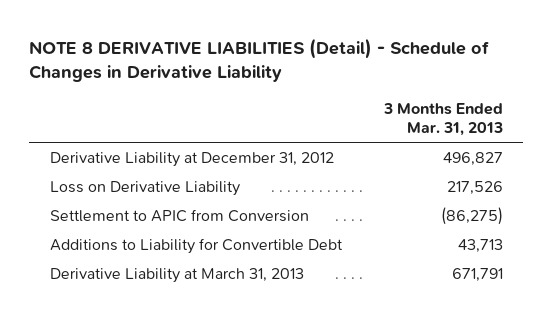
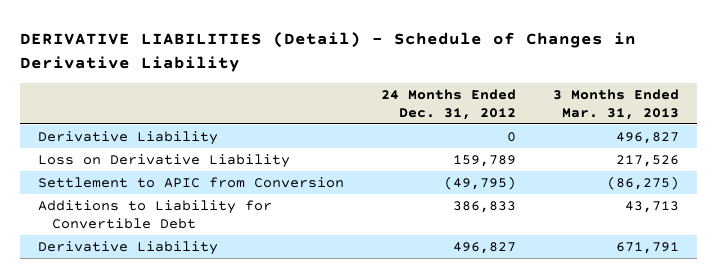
- NOTE 8 DERIVATIVE LIABILITIES (Detail) - Schedule of Changes in Derivative Liability
+ DERIVATIVE LIABILITIES (Detail) - Schedule of Changes in Derivative Liability
- | 3 Months Ended Mar. 31, 2013
+ | 24 Months Ended Dec. 31, 2012 | 3 Months Ended Mar. 31, 2013
- Derivative Liability at December 31, 2012 | 496,827
+ Derivative Liability | 0 | 496,827
- Derivative Liability at March 31, 2013 | 671,791
+ Derivative Liability | 496,827 | 671,791

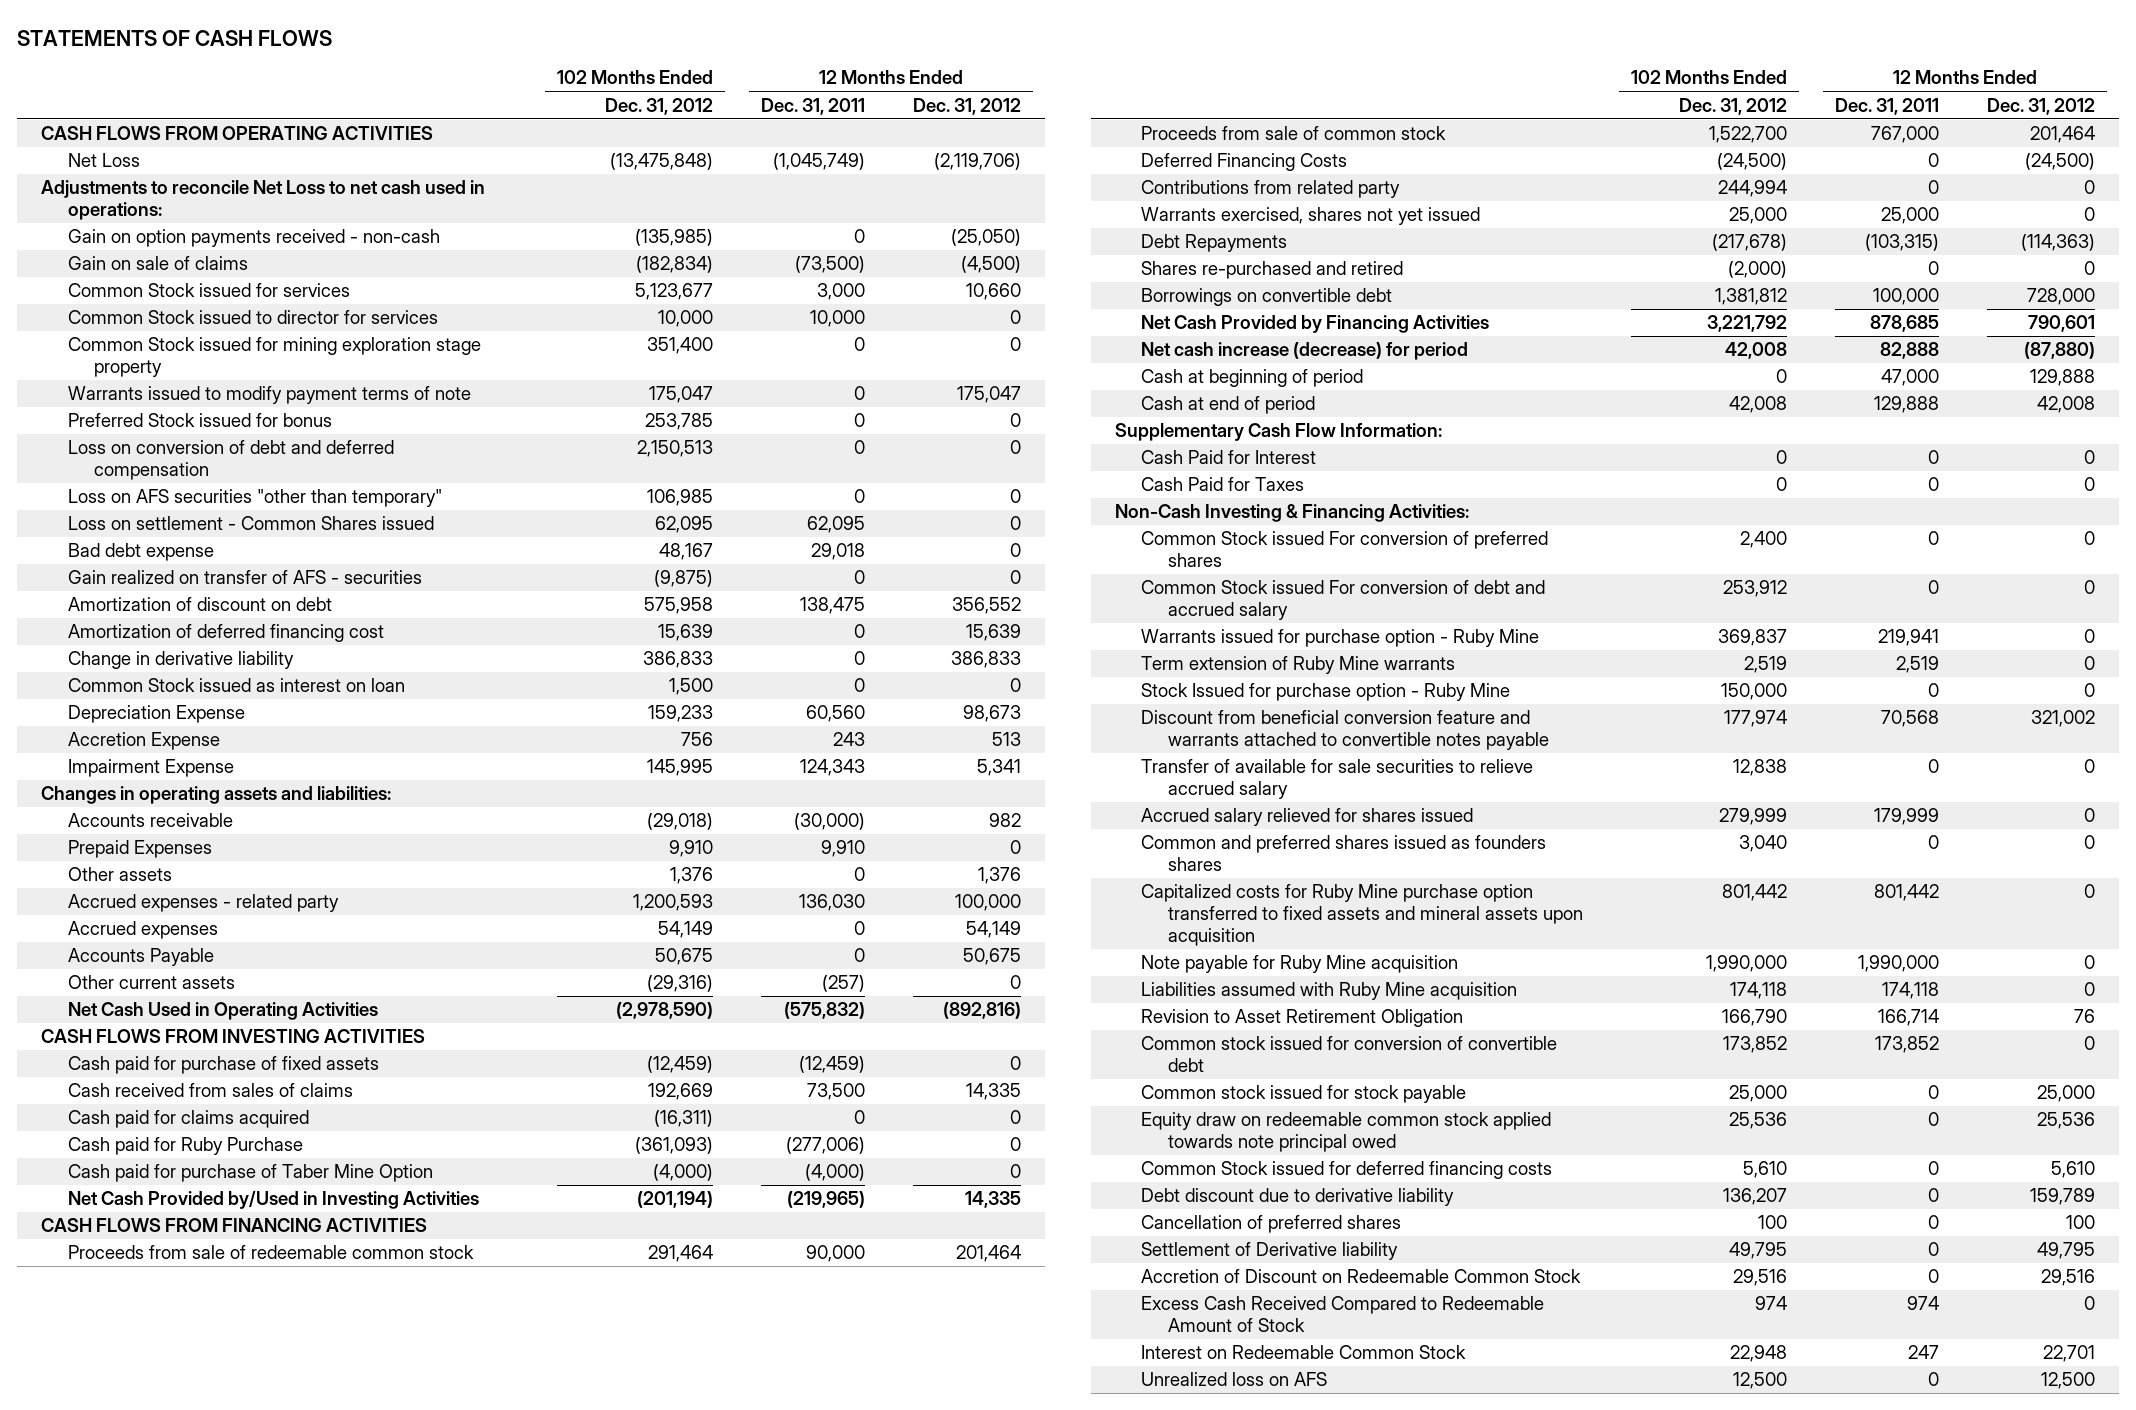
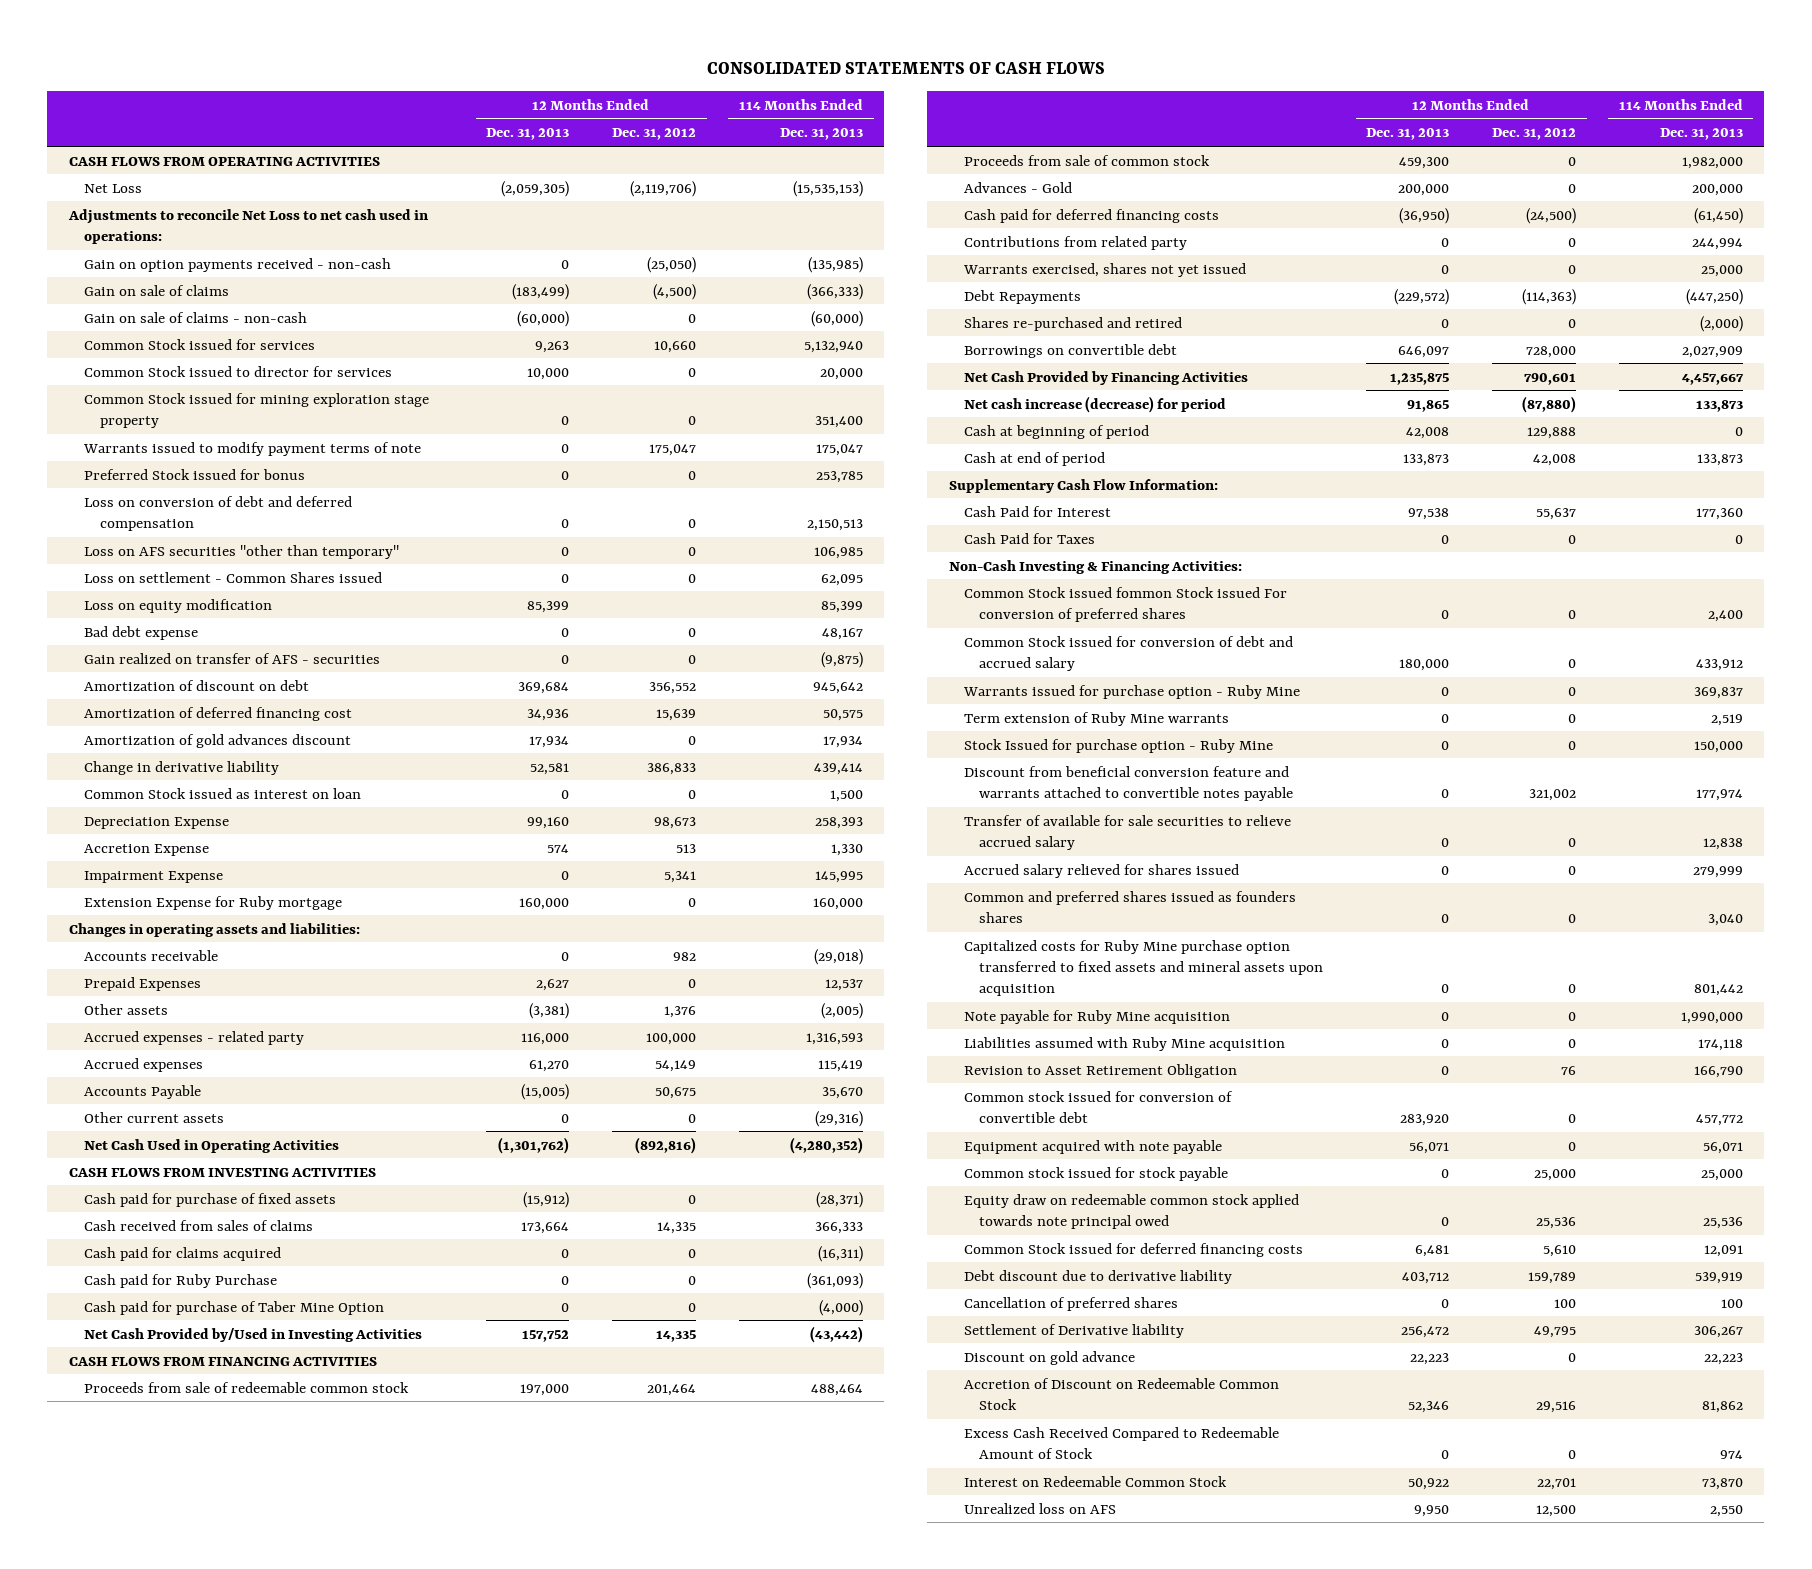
- STATEMENTS OF CASH FLOWS
+ CONSOLIDATED STATEMENTS OF CASH FLOWS
- | 102 Months Ended Dec. 31, 2012 | 12 Months Ended Dec. 31, 2011 | 12 Months Ended Dec. 31, 2012
+ | 12 Months Ended Dec. 31, 2013 | 12 Months Ended Dec. 31, 2012 | 114 Months Ended Dec. 31, 2013
+ Gain on sale of claims - non-cash | (60,000) | 0 | (60,000)
+ Loss on equity modification | 85,399 | | 85,399
+ Amortization of gold advances discount | 17,934 | 0 | 17,934
+ Extension Expense for Ruby mortgage | 160,000 | 0 | 160,000
- Proceeds from sale of common stock | 1,522,700 | 767,000 | 201,464
- Deferred Financing Costs | (24,500) | 0 | (24,500)
+ Proceeds from sale of common stock | 459,300 | 0 | 1,982,000
+ Advances - Gold | 200,000 | 0 | 200,000
+ Cash paid for deferred financing costs | (36,950) | (24,500) | (61,450)
- Cash Paid for Interest | 0 | 0 | 0
+ Cash Paid for Interest | 97,538 | 55,637 | 177,360
- Common Stock issued For conversion of preferred shares | 2,400 | 0 | 0
- Common Stock issued For conversion of debt and accrued salary | 253,912 | 0 | 0
+ Common Stock issued fommon Stock issued For conversion of preferred shares | 0 | 0 | 2,400
+ Common Stock issued for conversion of debt and accrued salary | 180,000 | 0 | 433,912
+ Equipment acquired with note payable | 56,071 | 0 | 56,071
+ Discount on gold advance | 22,223 | 0 | 22,223

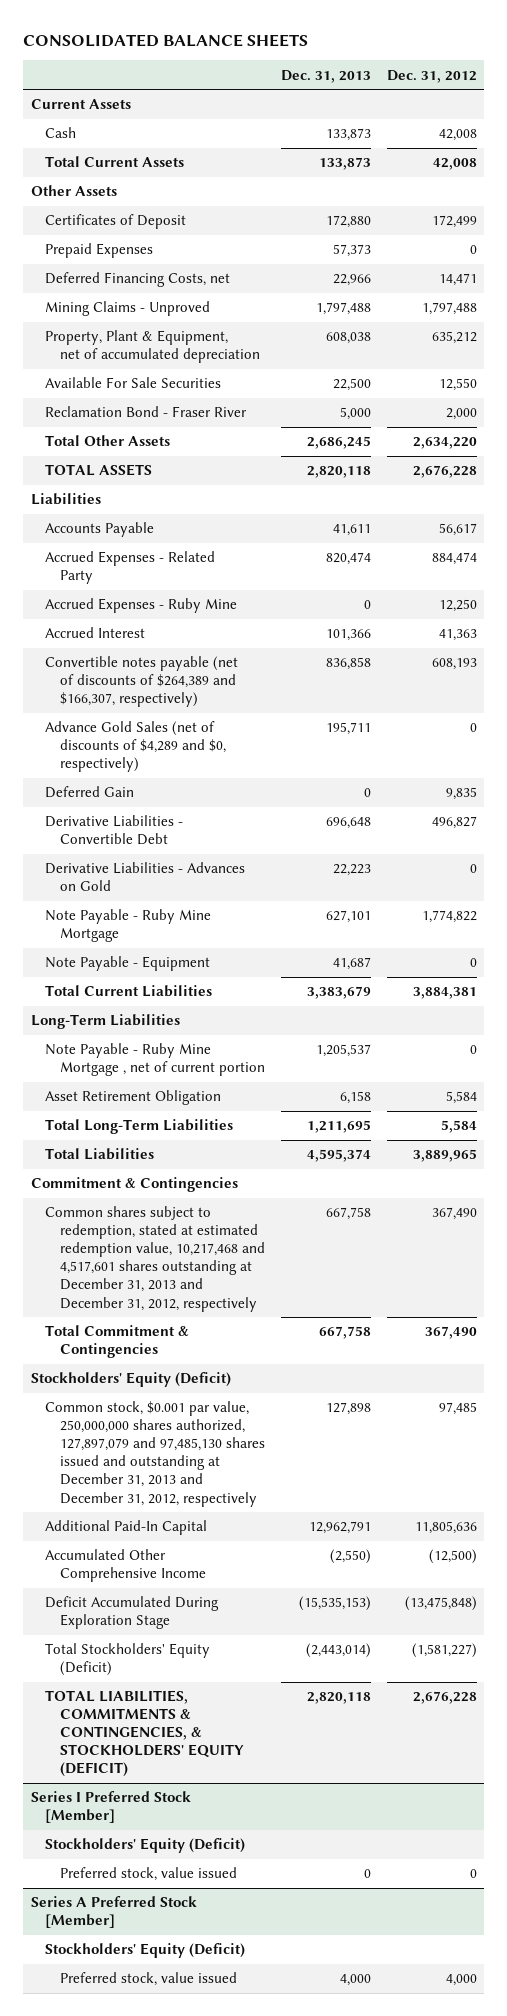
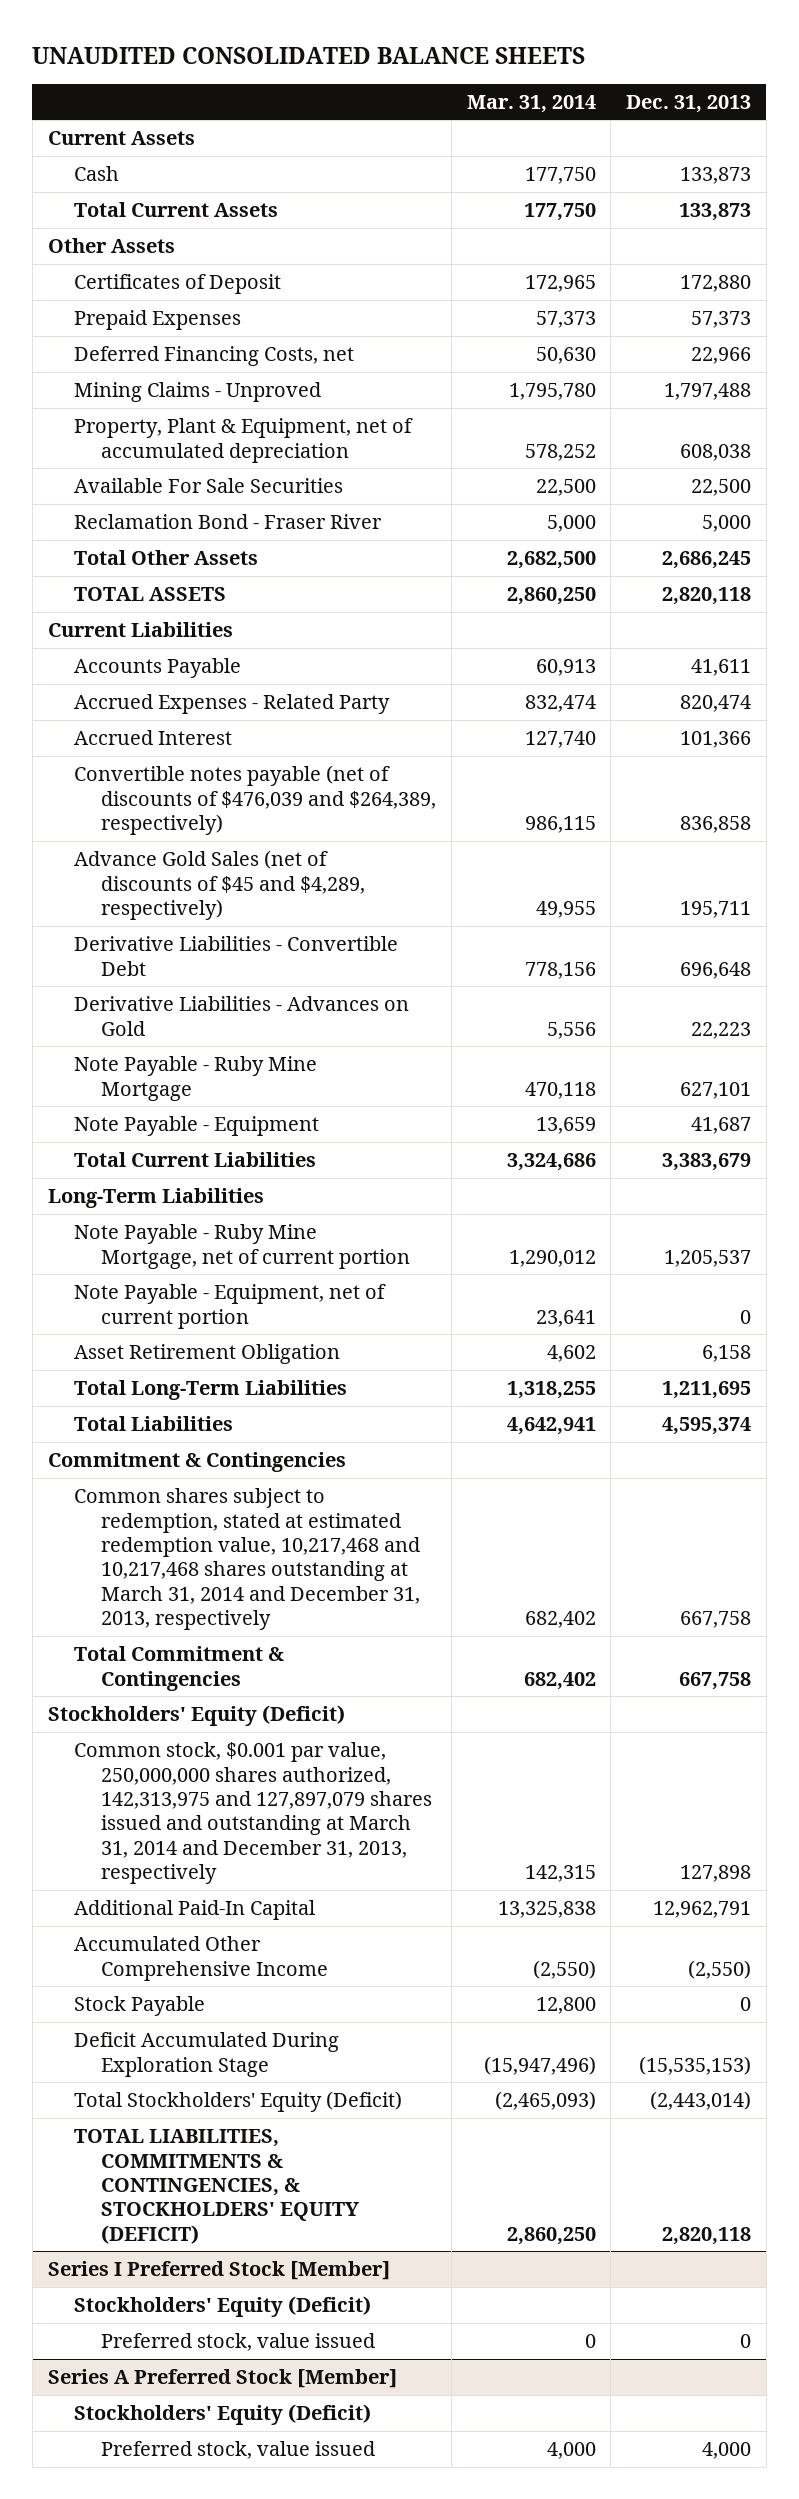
- CONSOLIDATED BALANCE SHEETS
+ UNAUDITED CONSOLIDATED BALANCE SHEETS
- | Dec. 31, 2013 | Dec. 31, 2012
+ | Mar. 31, 2014 | Dec. 31, 2013
- Liabilities
+ Current Liabilities
- Accrued Expenses - Ruby Mine | 0 | 12,250
- Convertible notes payable (net of discounts of $264,389 and $166,307, respectively) | 836,858 | 608,193
- Advance Gold Sales (net of discounts of $4,289 and $0, respectively) | 195,711 | 0
- Deferred Gain | 0 | 9,835
+ Convertible notes payable (net of discounts of $476,039 and $264,389, respectively) | 986,115 | 836,858
+ Advance Gold Sales (net of discounts of $45 and $4,289, respectively) | 49,955 | 195,711
- Note Payable - Ruby Mine Mortgage , net of current portion | 1,205,537 | 0
+ Note Payable - Ruby Mine Mortgage, net of current portion | 1,290,012 | 1,205,537
+ Note Payable - Equipment, net of current portion | 23,641 | 0
- Common shares subject to redemption, stated at estimated redemption value, 10,217,468 and 4,517,601 shares outstanding at December 31, 2013 and December 31, 2012, respectively | 667,758 | 367,490
+ Common shares subject to redemption, stated at estimated redemption value, 10,217,468 and 10,217,468 shares outstanding at March 31, 2014 and December 31, 2013, respectively | 682,402 | 667,758
- Common stock, $0.001 par value, 250,000,000 shares authorized, 127,897,079 and 97,485,130 shares issued and outstanding at December 31, 2013 and December 31, 2012, respectively | 127,898 | 97,485
+ Common stock, $0.001 par value, 250,000,000 shares authorized, 142,313,975 and 127,897,079 shares issued and outstanding at March 31, 2014 and December 31, 2013, respectively | 142,315 | 127,898
+ Stock Payable | 12,800 | 0

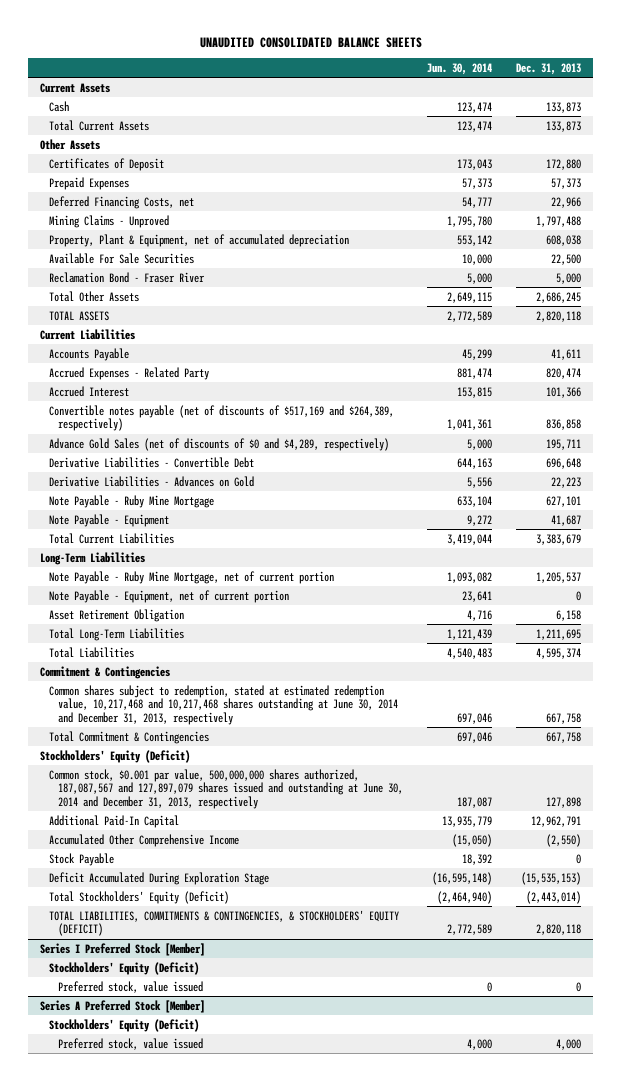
- | Mar. 31, 2014 | Dec. 31, 2013
+ | Jun. 30, 2014 | Dec. 31, 2013
- Convertible notes payable (net of discounts of $476,039 and $264,389, respectively) | 986,115 | 836,858
- Advance Gold Sales (net of discounts of $45 and $4,289, respectively) | 49,955 | 195,711
+ Convertible notes payable (net of discounts of $517,169 and $264,389, respectively) | 1,041,361 | 836,858
+ Advance Gold Sales (net of discounts of $0 and $4,289, respectively) | 5,000 | 195,711
- Common shares subject to redemption, stated at estimated redemption value, 10,217,468 and 10,217,468 shares outstanding at March 31, 2014 and December 31, 2013, respectively | 682,402 | 667,758
+ Common shares subject to redemption, stated at estimated redemption value, 10,217,468 and 10,217,468 shares outstanding at June 30, 2014 and December 31, 2013, respectively | 697,046 | 667,758
- Common stock, $0.001 par value, 250,000,000 shares authorized, 142,313,975 and 127,897,079 shares issued and outstanding at March 31, 2014 and December 31, 2013, respectively | 142,315 | 127,898
+ Common stock, $0.001 par value, 500,000,000 shares authorized, 187,087,567 and 127,897,079 shares issued and outstanding at June 30, 2014 and December 31, 2013, respectively | 187,087 | 127,898

